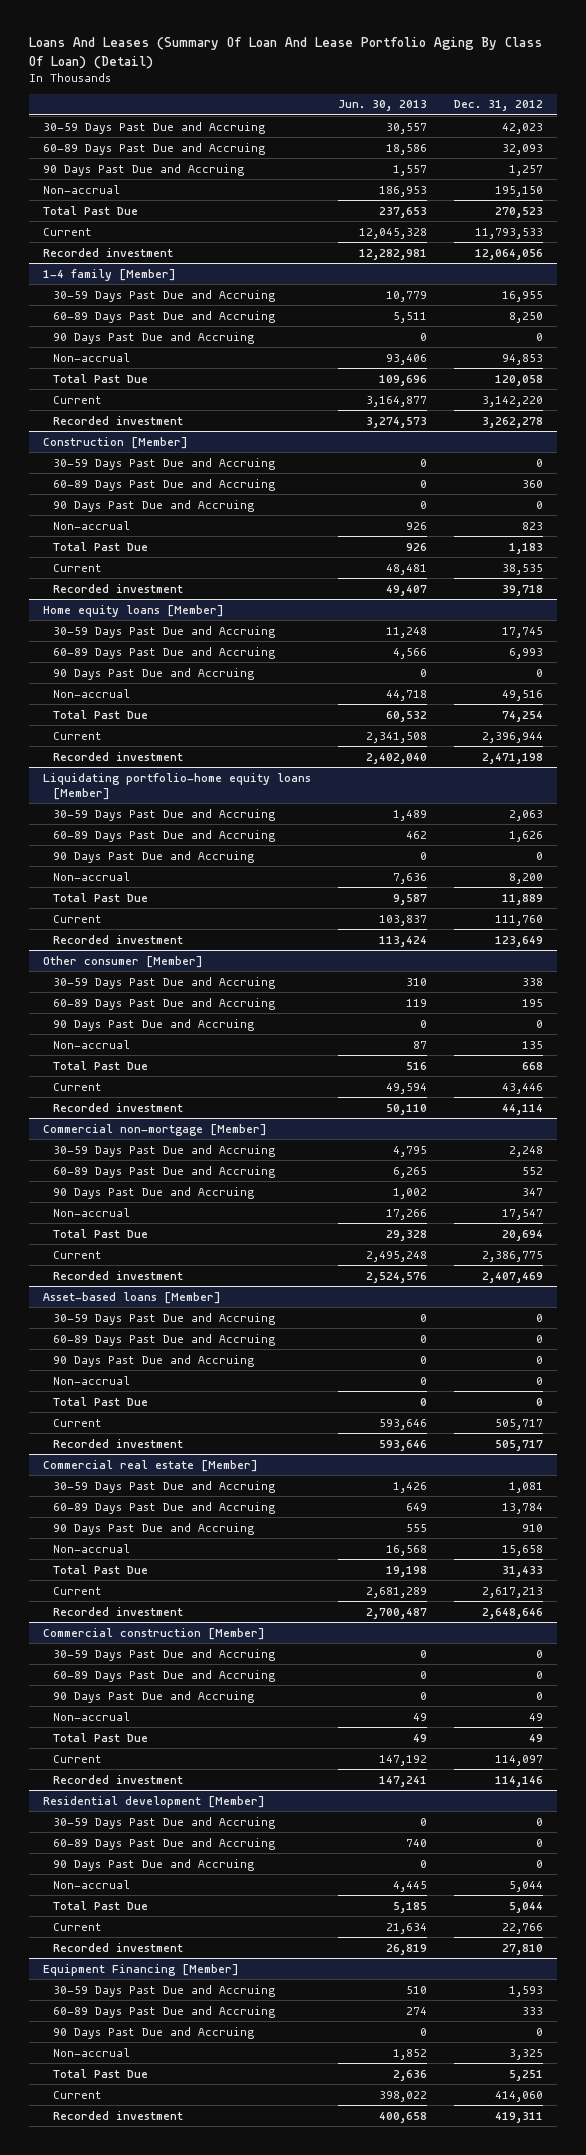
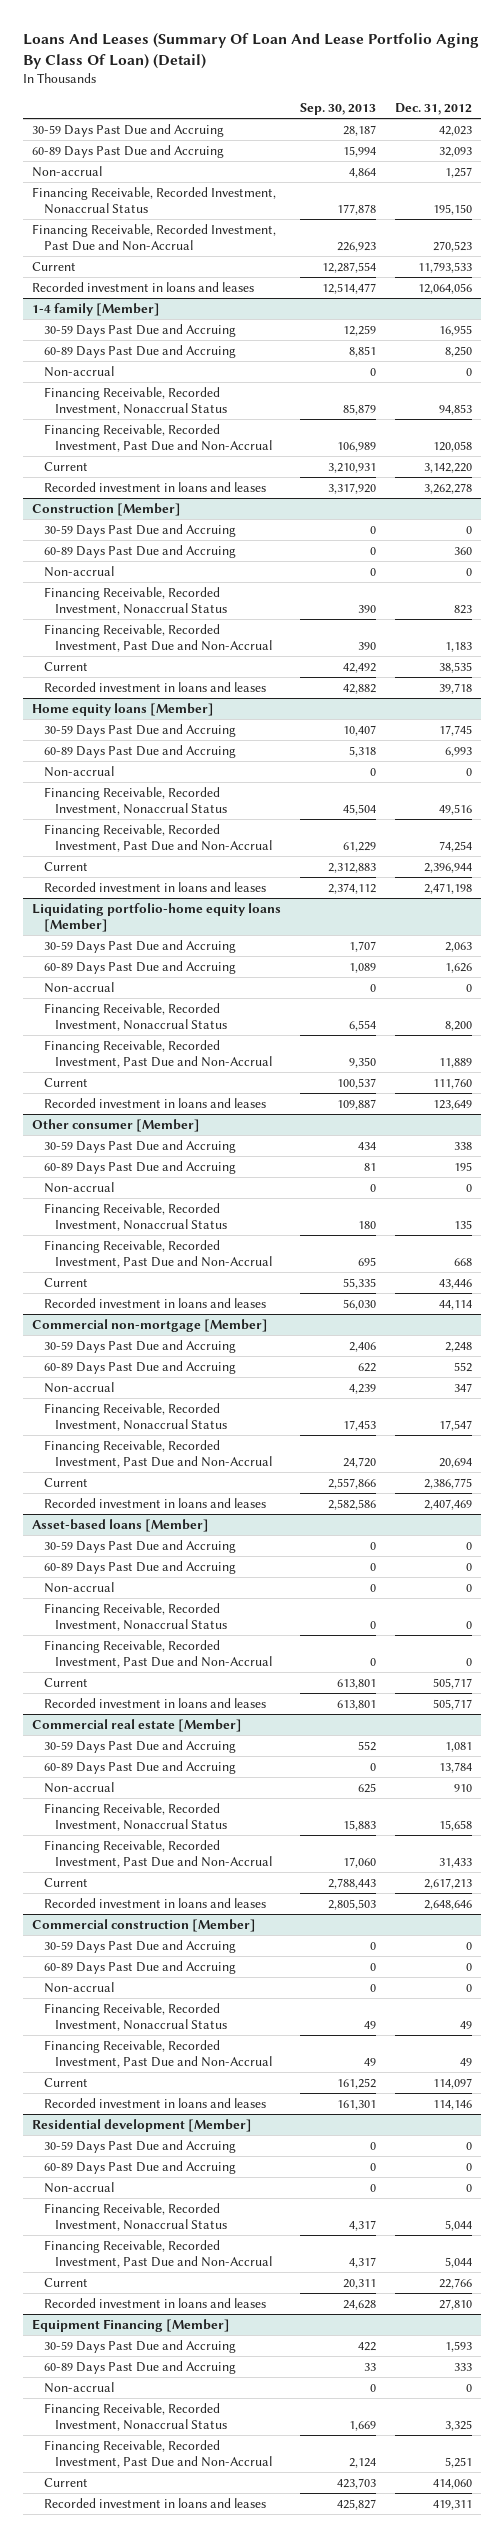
- | Jun. 30, 2013 | Dec. 31, 2012
+ | Sep. 30, 2013 | Dec. 31, 2012
- 90 Days Past Due and Accruing | 1,557 | 1,257
- Non-accrual | 186,953 | 195,150
- Total Past Due | 237,653 | 270,523
+ Non-accrual | 4,864 | 1,257
+ Financing Receivable, Recorded Investment, Nonaccrual Status | 177,878 | 195,150
+ Financing Receivable, Recorded Investment, Past Due and Non-Accrual | 226,923 | 270,523
- Recorded investment | 12,282,981 | 12,064,056
+ Recorded investment in loans and leases | 12,514,477 | 12,064,056
@ 1-4 family [Member]
- 90 Days Past Due and Accruing | 0 | 0
- Non-accrual | 93,406 | 94,853
- Total Past Due | 109,696 | 120,058
+ Non-accrual | 0 | 0
+ Financing Receivable, Recorded Investment, Nonaccrual Status | 85,879 | 94,853
+ Financing Receivable, Recorded Investment, Past Due and Non-Accrual | 106,989 | 120,058
- Recorded investment | 3,274,573 | 3,262,278
+ Recorded investment in loans and leases | 3,317,920 | 3,262,278
@ Construction [Member]
- 90 Days Past Due and Accruing | 0 | 0
- Non-accrual | 926 | 823
- Total Past Due | 926 | 1,183
+ Non-accrual | 0 | 0
+ Financing Receivable, Recorded Investment, Nonaccrual Status | 390 | 823
+ Financing Receivable, Recorded Investment, Past Due and Non-Accrual | 390 | 1,183
- Recorded investment | 49,407 | 39,718
+ Recorded investment in loans and leases | 42,882 | 39,718
@ Home equity loans [Member]
- 90 Days Past Due and Accruing | 0 | 0
- Non-accrual | 44,718 | 49,516
- Total Past Due | 60,532 | 74,254
+ Non-accrual | 0 | 0
+ Financing Receivable, Recorded Investment, Nonaccrual Status | 45,504 | 49,516
+ Financing Receivable, Recorded Investment, Past Due and Non-Accrual | 61,229 | 74,254
- Recorded investment | 2,402,040 | 2,471,198
+ Recorded investment in loans and leases | 2,374,112 | 2,471,198
@ Liquidating portfolio-home equity loans [Member]
- 90 Days Past Due and Accruing | 0 | 0
- Non-accrual | 7,636 | 8,200
- Total Past Due | 9,587 | 11,889
+ Non-accrual | 0 | 0
+ Financing Receivable, Recorded Investment, Nonaccrual Status | 6,554 | 8,200
+ Financing Receivable, Recorded Investment, Past Due and Non-Accrual | 9,350 | 11,889
- Recorded investment | 113,424 | 123,649
+ Recorded investment in loans and leases | 109,887 | 123,649
@ Other consumer [Member]
- 90 Days Past Due and Accruing | 0 | 0
- Non-accrual | 87 | 135
- Total Past Due | 516 | 668
+ Non-accrual | 0 | 0
+ Financing Receivable, Recorded Investment, Nonaccrual Status | 180 | 135
+ Financing Receivable, Recorded Investment, Past Due and Non-Accrual | 695 | 668
- Recorded investment | 50,110 | 44,114
+ Recorded investment in loans and leases | 56,030 | 44,114
@ Commercial non-mortgage [Member]
- 90 Days Past Due and Accruing | 1,002 | 347
- Non-accrual | 17,266 | 17,547
- Total Past Due | 29,328 | 20,694
+ Non-accrual | 4,239 | 347
+ Financing Receivable, Recorded Investment, Nonaccrual Status | 17,453 | 17,547
+ Financing Receivable, Recorded Investment, Past Due and Non-Accrual | 24,720 | 20,694
- Recorded investment | 2,524,576 | 2,407,469
+ Recorded investment in loans and leases | 2,582,586 | 2,407,469
@ Asset-based loans [Member]
- 90 Days Past Due and Accruing | 0 | 0
- Total Past Due | 0 | 0
+ Financing Receivable, Recorded Investment, Nonaccrual Status | 0 | 0
+ Financing Receivable, Recorded Investment, Past Due and Non-Accrual | 0 | 0
- Recorded investment | 593,646 | 505,717
+ Recorded investment in loans and leases | 613,801 | 505,717
@ Commercial real estate [Member]
- 90 Days Past Due and Accruing | 555 | 910
- Non-accrual | 16,568 | 15,658
- Total Past Due | 19,198 | 31,433
+ Non-accrual | 625 | 910
+ Financing Receivable, Recorded Investment, Nonaccrual Status | 15,883 | 15,658
+ Financing Receivable, Recorded Investment, Past Due and Non-Accrual | 17,060 | 31,433
- Recorded investment | 2,700,487 | 2,648,646
+ Recorded investment in loans and leases | 2,805,503 | 2,648,646
@ Commercial construction [Member]
- 90 Days Past Due and Accruing | 0 | 0
- Non-accrual | 49 | 49
- Total Past Due | 49 | 49
+ Non-accrual | 0 | 0
+ Financing Receivable, Recorded Investment, Nonaccrual Status | 49 | 49
+ Financing Receivable, Recorded Investment, Past Due and Non-Accrual | 49 | 49
- Recorded investment | 147,241 | 114,146
+ Recorded investment in loans and leases | 161,301 | 114,146
@ Residential development [Member]
- 90 Days Past Due and Accruing | 0 | 0
- Non-accrual | 4,445 | 5,044
- Total Past Due | 5,185 | 5,044
+ Non-accrual | 0 | 0
+ Financing Receivable, Recorded Investment, Nonaccrual Status | 4,317 | 5,044
+ Financing Receivable, Recorded Investment, Past Due and Non-Accrual | 4,317 | 5,044
- Recorded investment | 26,819 | 27,810
+ Recorded investment in loans and leases | 24,628 | 27,810
@ Equipment Financing [Member]
- 90 Days Past Due and Accruing | 0 | 0
- Non-accrual | 1,852 | 3,325
- Total Past Due | 2,636 | 5,251
+ Non-accrual | 0 | 0
+ Financing Receivable, Recorded Investment, Nonaccrual Status | 1,669 | 3,325
+ Financing Receivable, Recorded Investment, Past Due and Non-Accrual | 2,124 | 5,251
- Recorded investment | 400,658 | 419,311
+ Recorded investment in loans and leases | 425,827 | 419,311

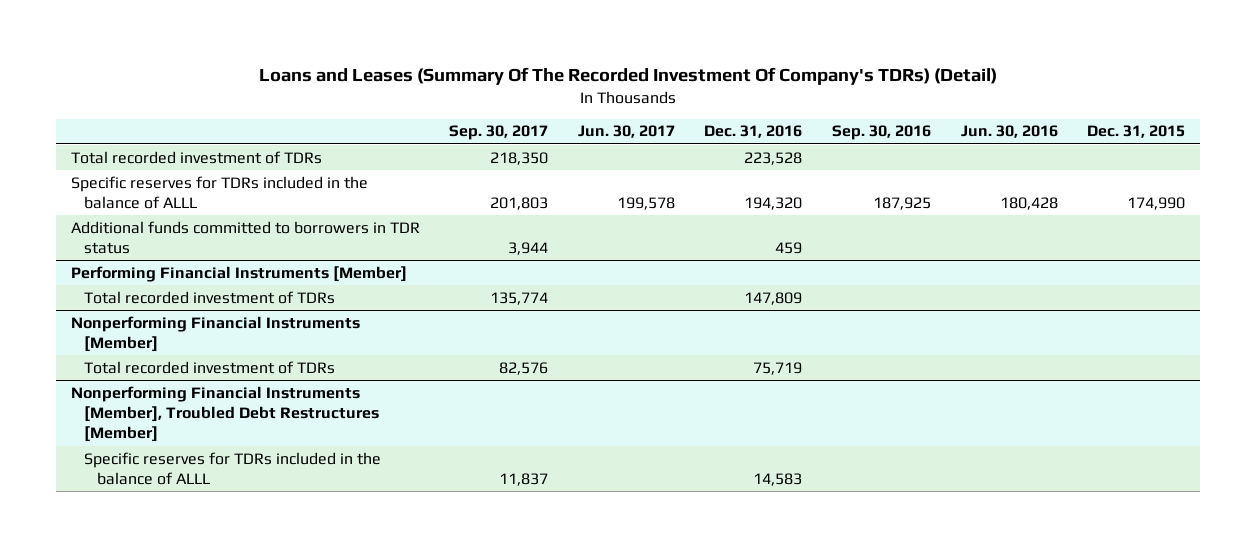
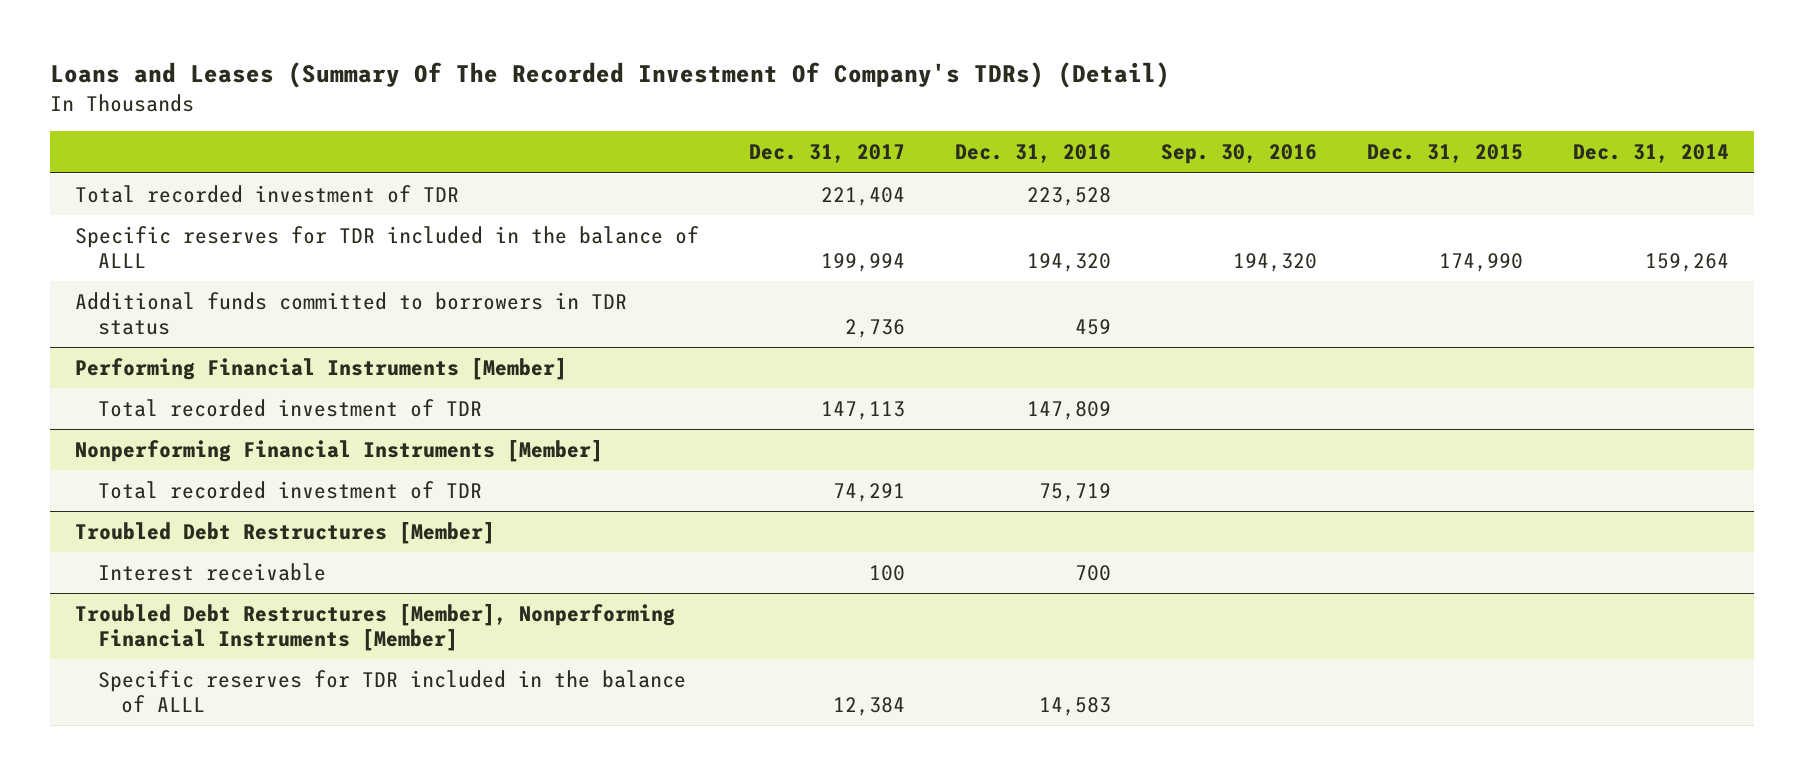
- | Sep. 30, 2017 | Jun. 30, 2017 | Dec. 31, 2016 | Sep. 30, 2016 | Jun. 30, 2016 | Dec. 31, 2015
+ | Dec. 31, 2017 | Dec. 31, 2016 | Sep. 30, 2016 | Dec. 31, 2015 | Dec. 31, 2014
- Total recorded investment of TDRs | 218,350 | | 223,528 | | |
- Specific reserves for TDRs included in the balance of ALLL | 201,803 | 199,578 | 194,320 | 187,925 | 180,428 | 174,990
+ Total recorded investment of TDR | 221,404 | 223,528 | | |
+ Specific reserves for TDR included in the balance of ALLL | 199,994 | 194,320 | 194,320 | 174,990 | 159,264
@ Performing Financial Instruments [Member]
- Total recorded investment of TDRs | 135,774 | | 147,809 | | |
+ Total recorded investment of TDR | 147,113 | 147,809 | | |
@ Nonperforming Financial Instruments [Member]
- Total recorded investment of TDRs | 82,576 | | 75,719 | | |
- Nonperforming Financial Instruments [Member], Troubled Debt Restructures [Member]
- Specific reserves for TDRs included in the balance of ALLL | 11,837 | | 14,583 | | |
@ Nonperforming Financial Instruments [Member]
+ Total recorded investment of TDR | 74,291 | 75,719 | | |
+ Troubled Debt Restructures [Member]
+ Interest receivable | 100 | 700 | | |
+ Troubled Debt Restructures [Member], Nonperforming Financial Instruments [Member]
+ Specific reserves for TDR included in the balance of ALLL | 12,384 | 14,583 | | |

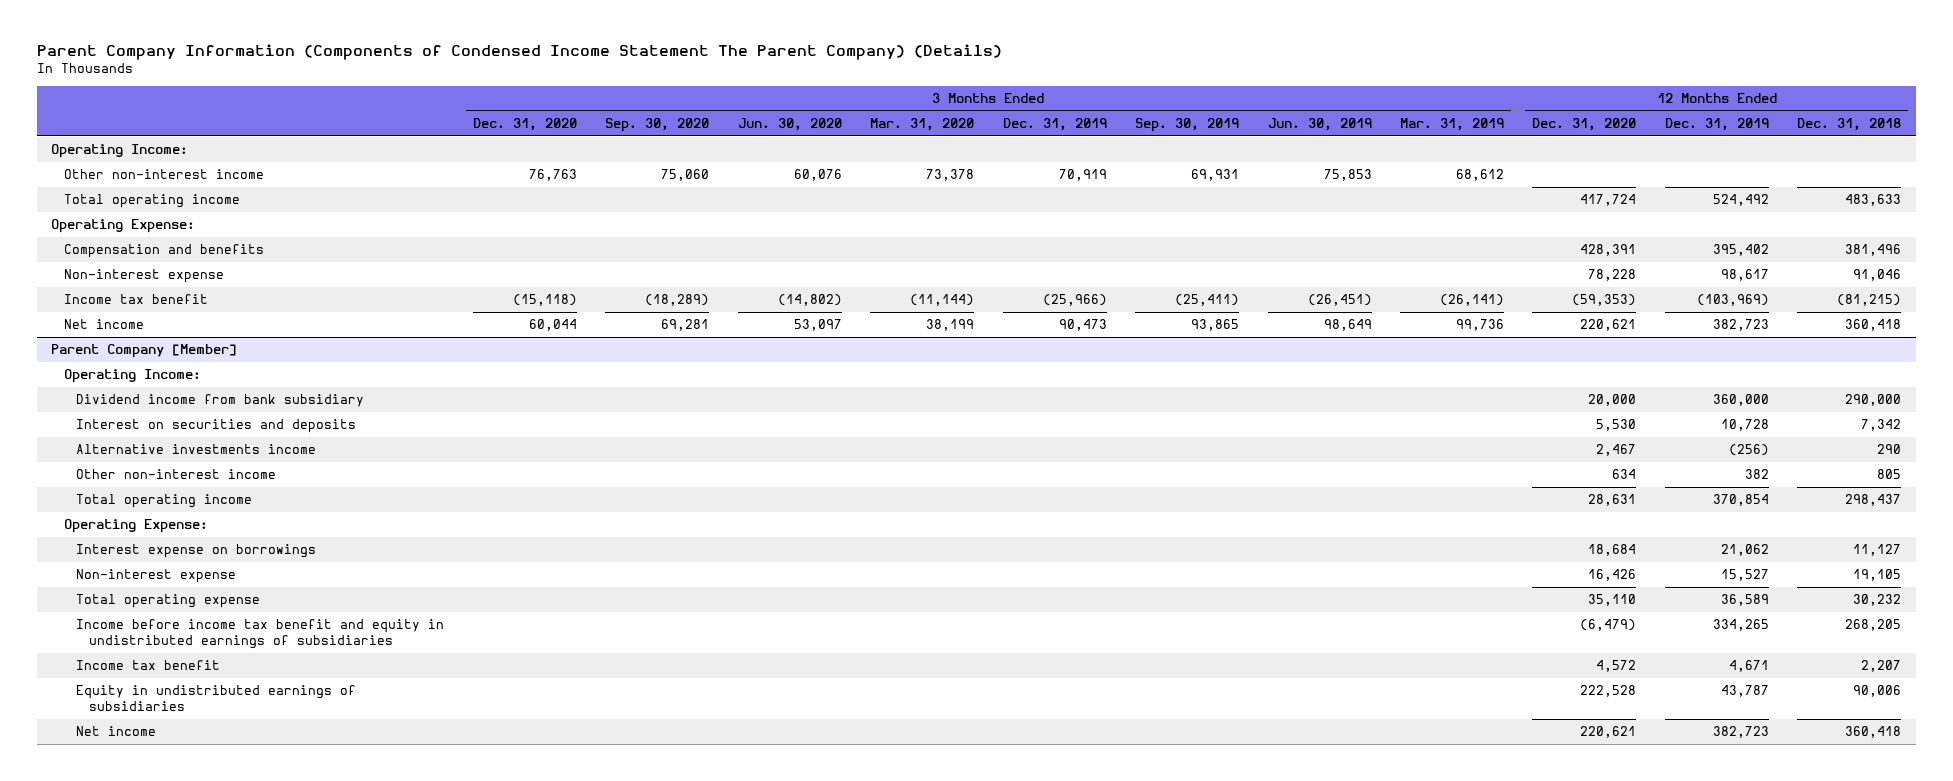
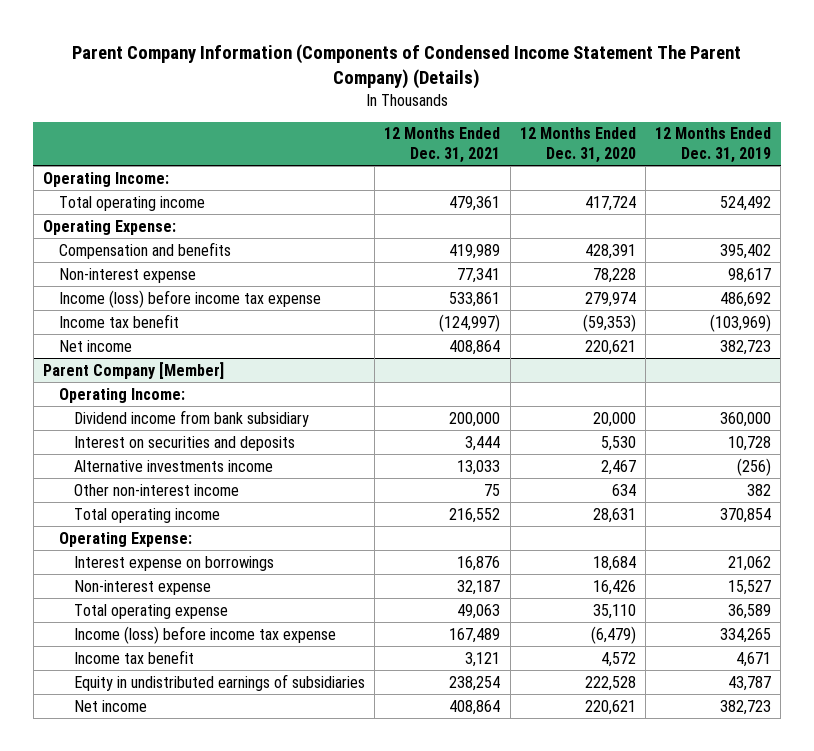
- | 3 Months Ended Dec. 31, 2020 | 3 Months Ended Sep. 30, 2020 | 3 Months Ended Jun. 30, 2020 | 3 Months Ended Mar. 31, 2020 | 3 Months Ended Dec. 31, 2019 | 3 Months Ended Sep. 30, 2019 | 3 Months Ended Jun. 30, 2019 | 3 Months Ended Mar. 31, 2019 | 12 Months Ended Dec. 31, 2020 | 12 Months Ended Dec. 31, 2019 | 12 Months Ended Dec. 31, 2018
+ | 12 Months Ended Dec. 31, 2021 | 12 Months Ended Dec. 31, 2020 | 12 Months Ended Dec. 31, 2019
- Other non-interest income | 76,763 | 75,060 | 60,076 | 73,378 | 70,919 | 69,931 | 75,853 | 68,612 | | |
+ Income (loss) before income tax expense | 533,861 | 279,974 | 486,692
@ Parent Company [Member]
- Income before income tax benefit and equity in undistributed earnings of subsidiaries | | | | | | | | | (6,479) | 334,265 | 268,205
+ Income (loss) before income tax expense | 167,489 | (6,479) | 334,265

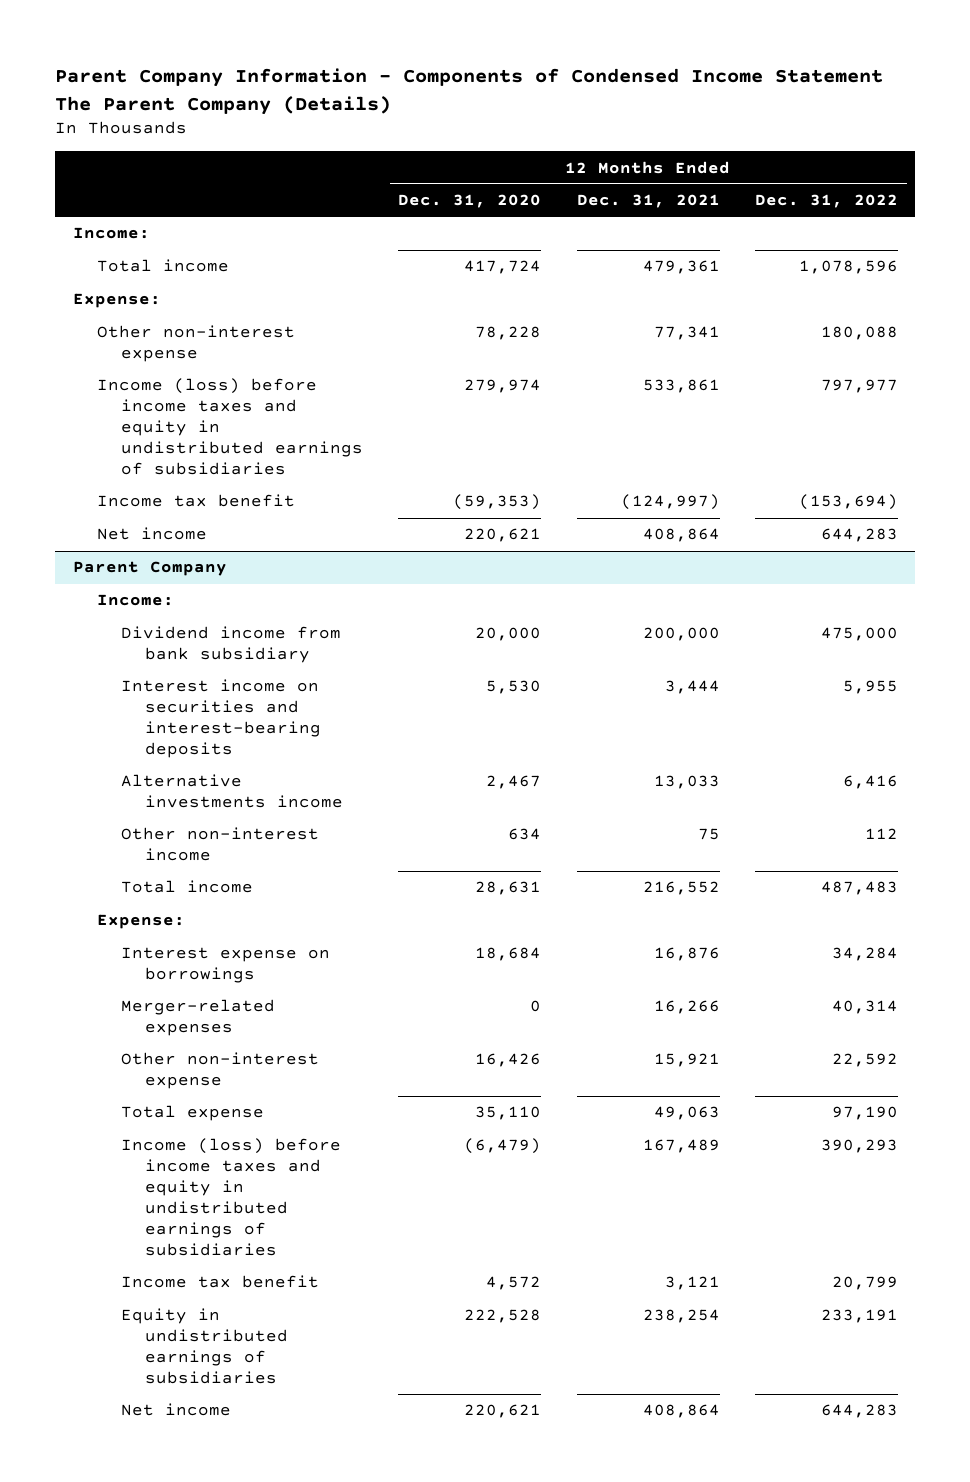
- Parent Company Information (Components of Condensed Income Statement The Parent Company) (Details)
+ Parent Company Information - Components of Condensed Income Statement The Parent Company (Details)
- | 12 Months Ended Dec. 31, 2021 | 12 Months Ended Dec. 31, 2020 | 12 Months Ended Dec. 31, 2019
+ | 12 Months Ended Dec. 31, 2020 | 12 Months Ended Dec. 31, 2021 | 12 Months Ended Dec. 31, 2022
- Operating Income:
- Total operating income | 479,361 | 417,724 | 524,492
- Operating Expense:
- Compensation and benefits | 419,989 | 428,391 | 395,402
- Non-interest expense | 77,341 | 78,228 | 98,617
- Income (loss) before income tax expense | 533,861 | 279,974 | 486,692
+ Income:
+ Total income | 417,724 | 479,361 | 1,078,596
+ Expense:
+ Other non-interest expense | 78,228 | 77,341 | 180,088
+ Income (loss) before income taxes and equity in undistributed earnings of subsidiaries | 279,974 | 533,861 | 797,977
- Parent Company [Member]
- Operating Income:
+ Parent Company
+ Income:
- Interest on securities and deposits | 3,444 | 5,530 | 10,728
+ Interest income on securities and interest-bearing deposits | 5,530 | 3,444 | 5,955
- Total operating income | 216,552 | 28,631 | 370,854
- Operating Expense:
+ Total income | 28,631 | 216,552 | 487,483
+ Expense:
- Non-interest expense | 32,187 | 16,426 | 15,527
- Total operating expense | 49,063 | 35,110 | 36,589
- Income (loss) before income tax expense | 167,489 | (6,479) | 334,265
+ Merger-related expenses | 0 | 16,266 | 40,314
+ Other non-interest expense | 16,426 | 15,921 | 22,592
+ Total expense | 35,110 | 49,063 | 97,190
+ Income (loss) before income taxes and equity in undistributed earnings of subsidiaries | (6,479) | 167,489 | 390,293

